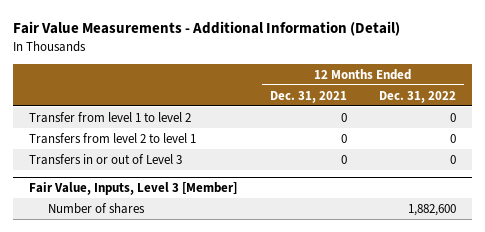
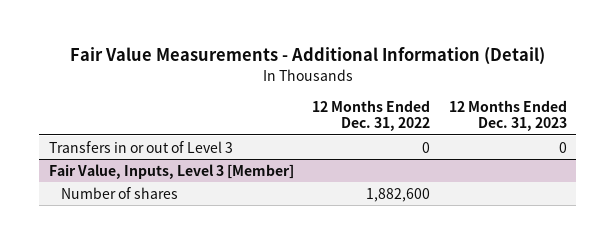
- | 12 Months Ended Dec. 31, 2021 | 12 Months Ended Dec. 31, 2022
+ | 12 Months Ended Dec. 31, 2022 | 12 Months Ended Dec. 31, 2023
- Transfer from level 1 to level 2 | 0 | 0
- Transfers from level 2 to level 1 | 0 | 0

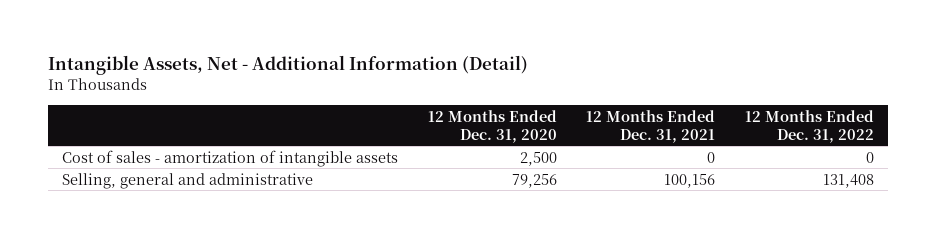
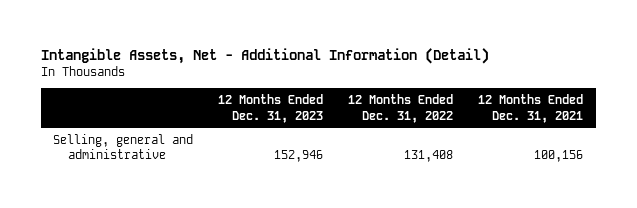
- | 12 Months Ended Dec. 31, 2020 | 12 Months Ended Dec. 31, 2021 | 12 Months Ended Dec. 31, 2022
+ | 12 Months Ended Dec. 31, 2023 | 12 Months Ended Dec. 31, 2022 | 12 Months Ended Dec. 31, 2021
- Cost of sales - amortization of intangible assets | 2,500 | 0 | 0

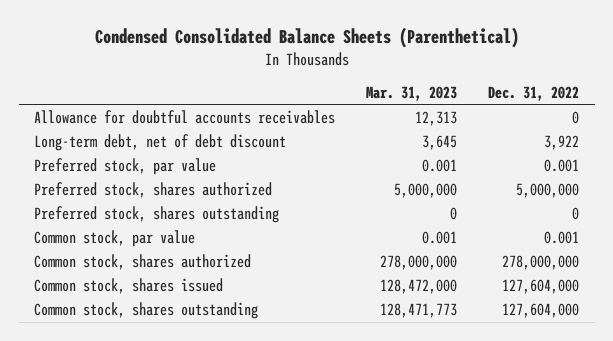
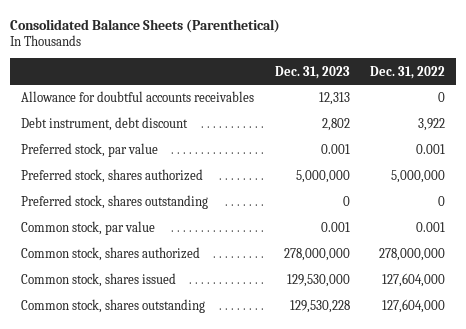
- Condensed Consolidated Balance Sheets (Parenthetical)
+ Consolidated Balance Sheets (Parenthetical)
- | Mar. 31, 2023 | Dec. 31, 2022
+ | Dec. 31, 2023 | Dec. 31, 2022
- Long-term debt, net of debt discount | 3,645 | 3,922
+ Debt instrument, debt discount | 2,802 | 3,922

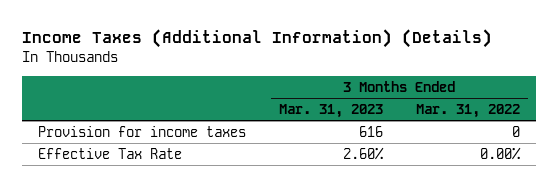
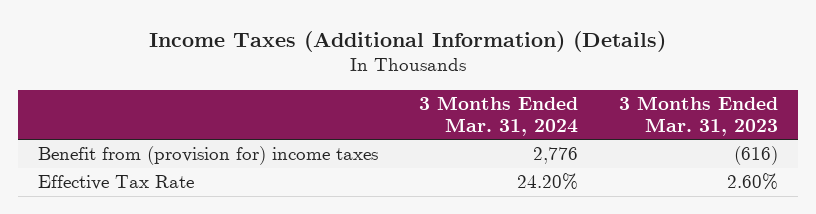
- | 3 Months Ended Mar. 31, 2023 | 3 Months Ended Mar. 31, 2022
+ | 3 Months Ended Mar. 31, 2024 | 3 Months Ended Mar. 31, 2023
- Provision for income taxes | 616 | 0
+ Benefit from (provision for) income taxes | 2,776 | (616)

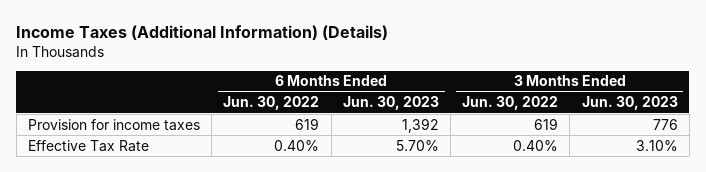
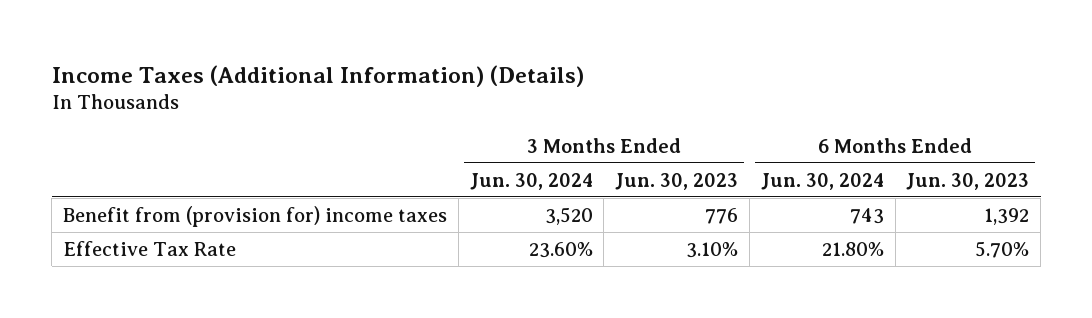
- | 6 Months Ended Jun. 30, 2022 | 6 Months Ended Jun. 30, 2023 | 3 Months Ended Jun. 30, 2022 | 3 Months Ended Jun. 30, 2023
+ | 3 Months Ended Jun. 30, 2024 | 3 Months Ended Jun. 30, 2023 | 6 Months Ended Jun. 30, 2024 | 6 Months Ended Jun. 30, 2023
- Provision for income taxes | 619 | 1,392 | 619 | 776
+ Benefit from (provision for) income taxes | 3,520 | 776 | 743 | 1,392

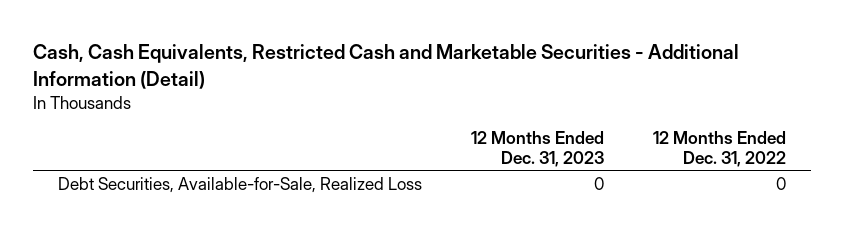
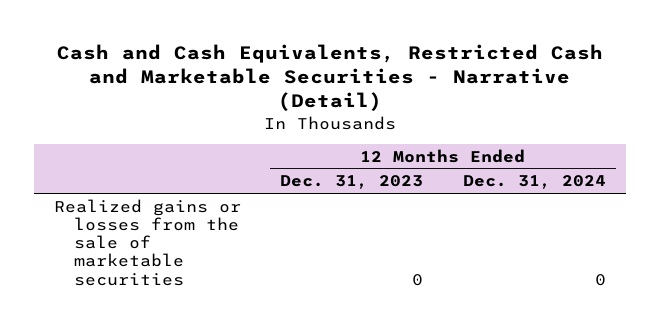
- Cash, Cash Equivalents, Restricted Cash and Marketable Securities - Additional Information (Detail)
+ Cash and Cash Equivalents, Restricted Cash and Marketable Securities - Narrative (Detail)
- | 12 Months Ended Dec. 31, 2023 | 12 Months Ended Dec. 31, 2022
+ | 12 Months Ended Dec. 31, 2023 | 12 Months Ended Dec. 31, 2024
- Debt Securities, Available-for-Sale, Realized Loss | 0 | 0
+ Realized gains or losses from the sale of marketable securities | 0 | 0

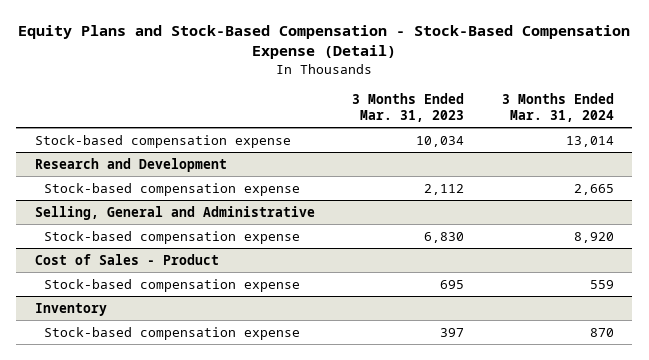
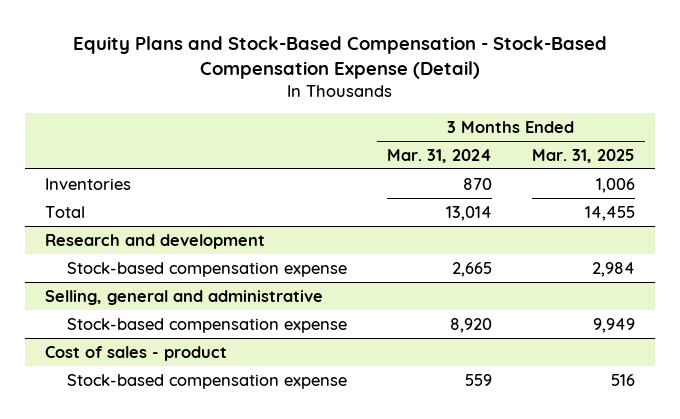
- | 3 Months Ended Mar. 31, 2023 | 3 Months Ended Mar. 31, 2024
+ | 3 Months Ended Mar. 31, 2024 | 3 Months Ended Mar. 31, 2025
- Stock-based compensation expense | 10,034 | 13,014
- Research and Development
+ Inventories | 870 | 1,006
+ Total | 13,014 | 14,455
+ Research and development
- Selling, General and Administrative
+ Selling, general and administrative
- Cost of Sales - Product
+ Cost of sales - product
- Inventory
- Stock-based compensation expense | 397 | 870

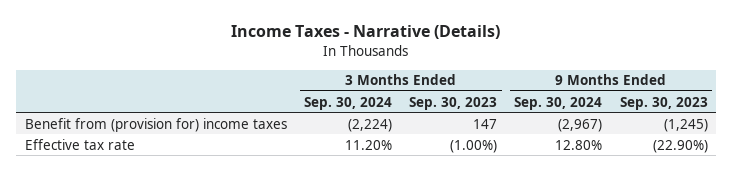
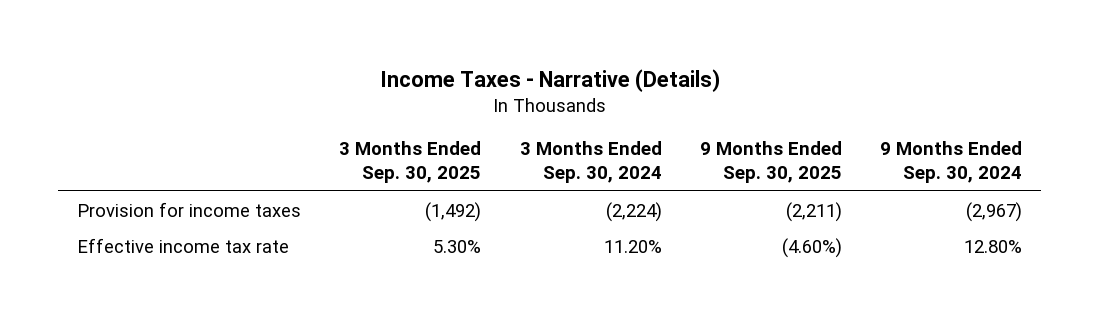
- | 3 Months Ended Sep. 30, 2024 | 3 Months Ended Sep. 30, 2023 | 9 Months Ended Sep. 30, 2024 | 9 Months Ended Sep. 30, 2023
+ | 3 Months Ended Sep. 30, 2025 | 3 Months Ended Sep. 30, 2024 | 9 Months Ended Sep. 30, 2025 | 9 Months Ended Sep. 30, 2024
- Benefit from (provision for) income taxes | (2,224) | 147 | (2,967) | (1,245)
- Effective tax rate | 11.20% | (1.00%) | 12.80% | (22.90%)
+ Provision for income taxes | (1,492) | (2,224) | (2,211) | (2,967)
+ Effective income tax rate | 5.30% | 11.20% | (4.60%) | 12.80%

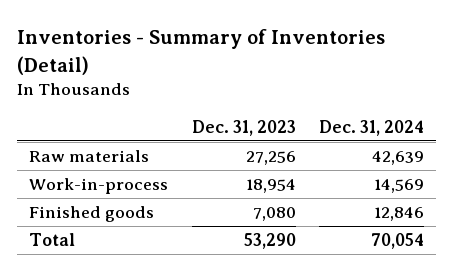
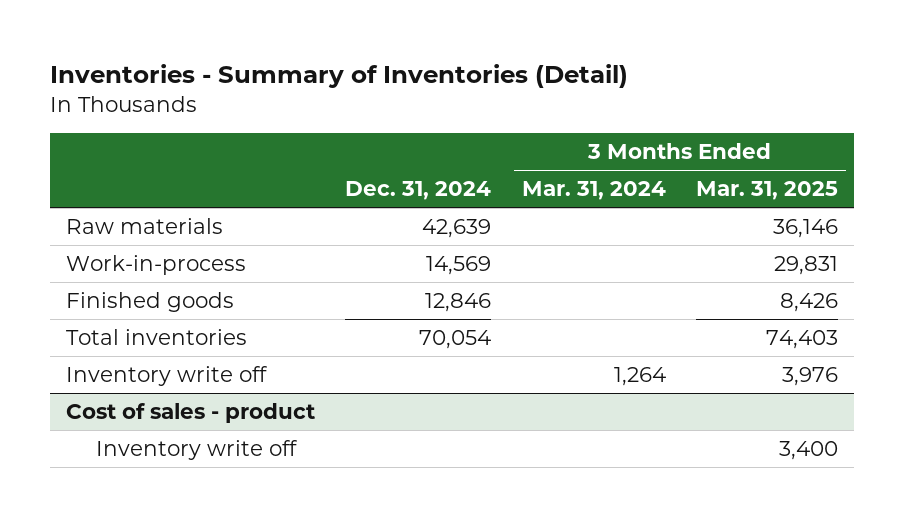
- | Dec. 31, 2023 | Dec. 31, 2024
+ | Dec. 31, 2024 | 3 Months Ended Mar. 31, 2024 | 3 Months Ended Mar. 31, 2025
- Total | 53,290 | 70,054
+ Total inventories | 70,054 | | 74,403
+ Inventory write off | | 1,264 | 3,976
+ Cost of sales - product
+ Inventory write off | | | 3,400

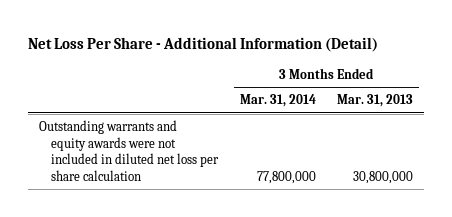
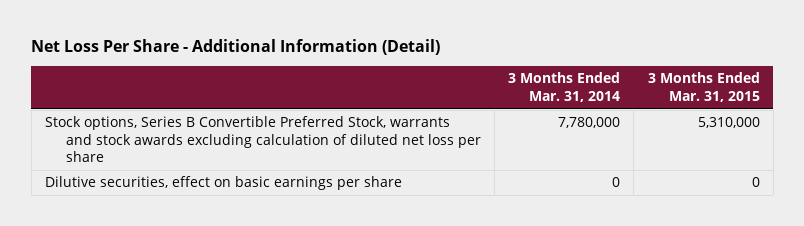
- | 3 Months Ended Mar. 31, 2014 | 3 Months Ended Mar. 31, 2013
+ | 3 Months Ended Mar. 31, 2014 | 3 Months Ended Mar. 31, 2015
- Outstanding warrants and equity awards were not included in diluted net loss per share calculation | 77,800,000 | 30,800,000
+ Stock options, Series B Convertible Preferred Stock, warrants and stock awards excluding calculation of diluted net loss per share | 7,780,000 | 5,310,000
+ Dilutive securities, effect on basic earnings per share | 0 | 0

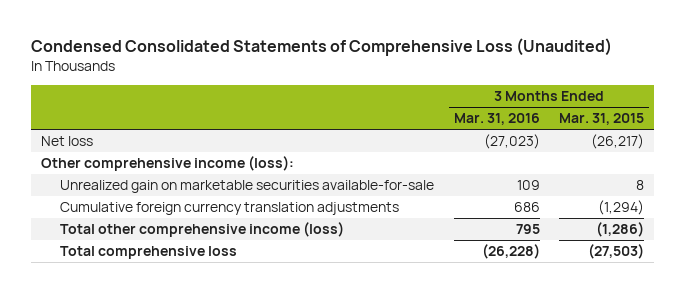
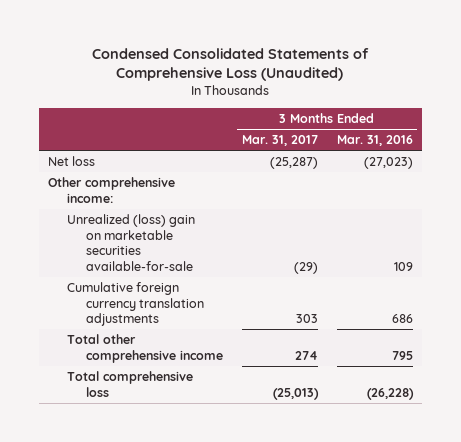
- | 3 Months Ended Mar. 31, 2016 | 3 Months Ended Mar. 31, 2015
+ | 3 Months Ended Mar. 31, 2017 | 3 Months Ended Mar. 31, 2016
- Other comprehensive income (loss):
- Unrealized gain on marketable securities available-for-sale | 109 | 8
+ Other comprehensive income:
+ Unrealized (loss) gain on marketable securities available-for-sale | (29) | 109
- Total other comprehensive income (loss) | 795 | (1,286)
+ Total other comprehensive income | 274 | 795

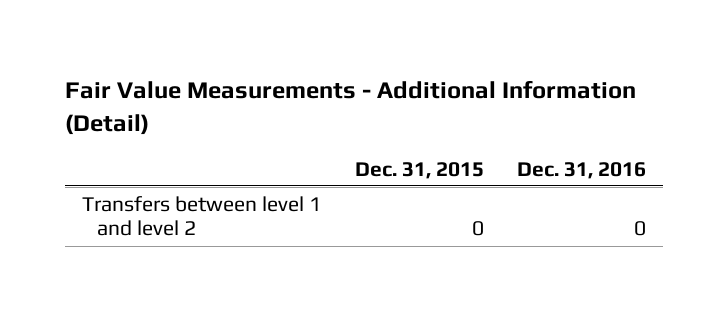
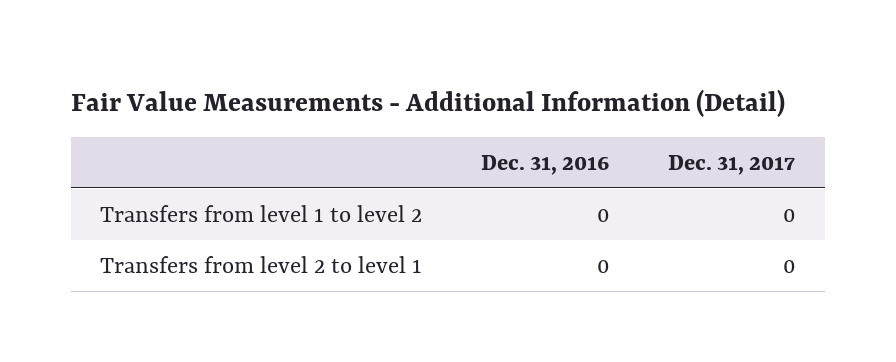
- | Dec. 31, 2015 | Dec. 31, 2016
+ | Dec. 31, 2016 | Dec. 31, 2017
- Transfers between level 1 and level 2 | 0 | 0
+ Transfers from level 1 to level 2 | 0 | 0
+ Transfers from level 2 to level 1 | 0 | 0

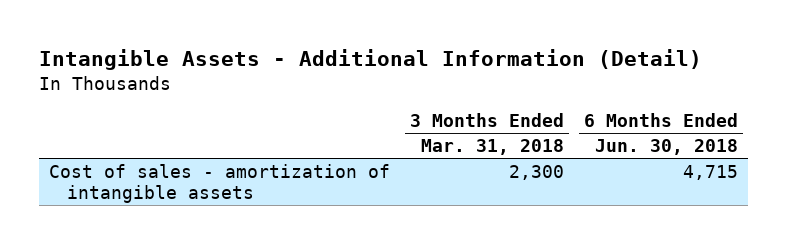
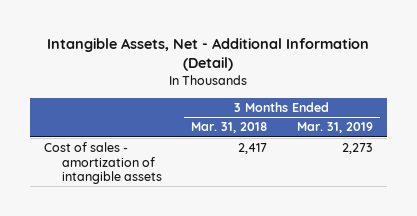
- Intangible Assets - Additional Information (Detail)
+ Intangible Assets, Net - Additional Information (Detail)
- | 3 Months Ended Mar. 31, 2018 | 6 Months Ended Jun. 30, 2018
+ | 3 Months Ended Mar. 31, 2018 | 3 Months Ended Mar. 31, 2019
- Cost of sales - amortization of intangible assets | 2,300 | 4,715
+ Cost of sales - amortization of intangible assets | 2,417 | 2,273

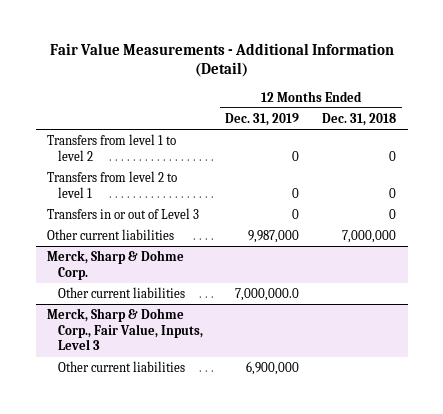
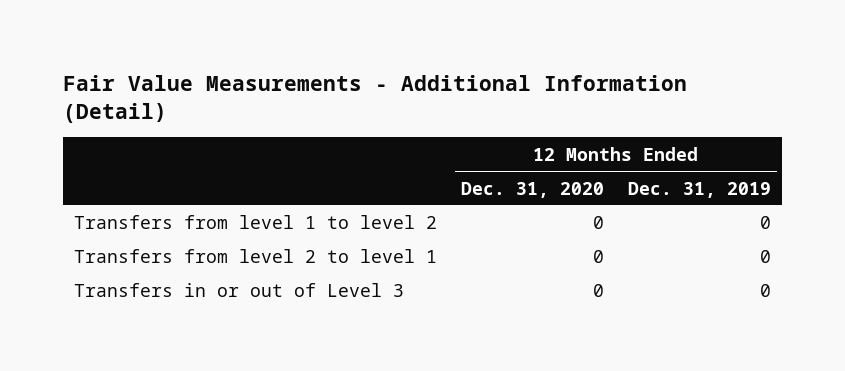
- | 12 Months Ended Dec. 31, 2019 | 12 Months Ended Dec. 31, 2018
+ | 12 Months Ended Dec. 31, 2020 | 12 Months Ended Dec. 31, 2019
- Other current liabilities | 9,987,000 | 7,000,000
- Merck, Sharp & Dohme Corp.
- Other current liabilities | 7,000,000.0 |
- Merck, Sharp & Dohme Corp., Fair Value, Inputs, Level 3
- Other current liabilities | 6,900,000 |

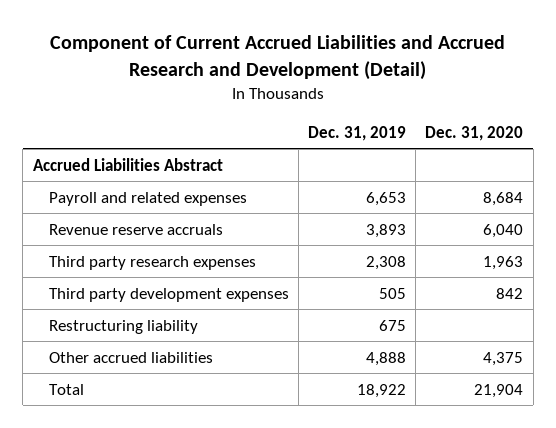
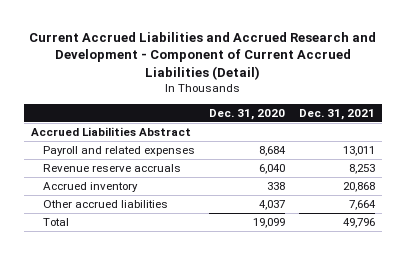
- Component of Current Accrued Liabilities and Accrued Research and Development (Detail)
+ Current Accrued Liabilities and Accrued Research and Development - Component of Current Accrued Liabilities (Detail)
- | Dec. 31, 2019 | Dec. 31, 2020
+ | Dec. 31, 2020 | Dec. 31, 2021
- Third party research expenses | 2,308 | 1,963
- Third party development expenses | 505 | 842
- Restructuring liability | 675 |
- Other accrued liabilities | 4,888 | 4,375
- Total | 18,922 | 21,904
+ Accrued inventory | 338 | 20,868
+ Other accrued liabilities | 4,037 | 7,664
+ Total | 19,099 | 49,796

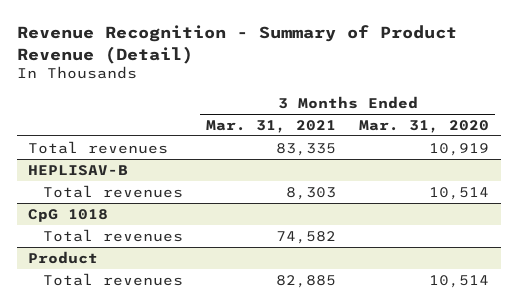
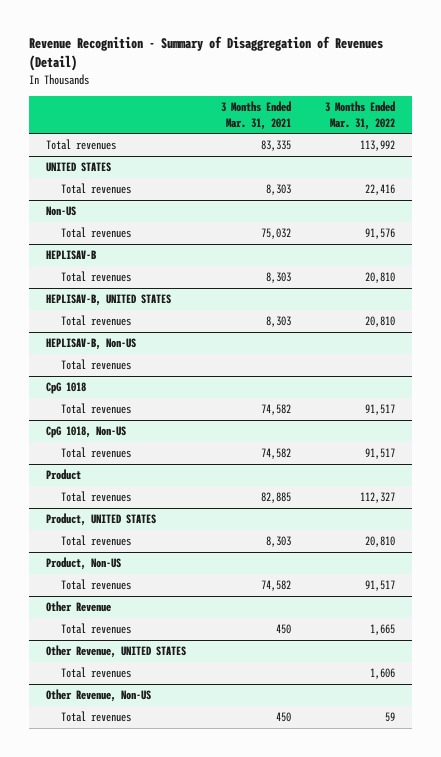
- Revenue Recognition - Summary of Product Revenue (Detail)
+ Revenue Recognition - Summary of Disaggregation of Revenues (Detail)
- | 3 Months Ended Mar. 31, 2021 | 3 Months Ended Mar. 31, 2020
+ | 3 Months Ended Mar. 31, 2021 | 3 Months Ended Mar. 31, 2022
+ UNITED STATES
+ Total revenues | 8,303 | 22,416
+ Non-US
+ Total revenues | 75,032 | 91,576
+ HEPLISAV-B, UNITED STATES
+ Total revenues | 8,303 | 20,810
+ HEPLISAV-B, Non-US
+ Total revenues
+ CpG 1018, Non-US
+ Total revenues | 74,582 | 91,517
+ Product, UNITED STATES
+ Total revenues | 8,303 | 20,810
+ Product, Non-US
+ Total revenues | 74,582 | 91,517
+ Other Revenue
+ Total revenues | 450 | 1,665
+ Other Revenue, UNITED STATES
+ Total revenues | | 1,606
+ Other Revenue, Non-US
+ Total revenues | 450 | 59

